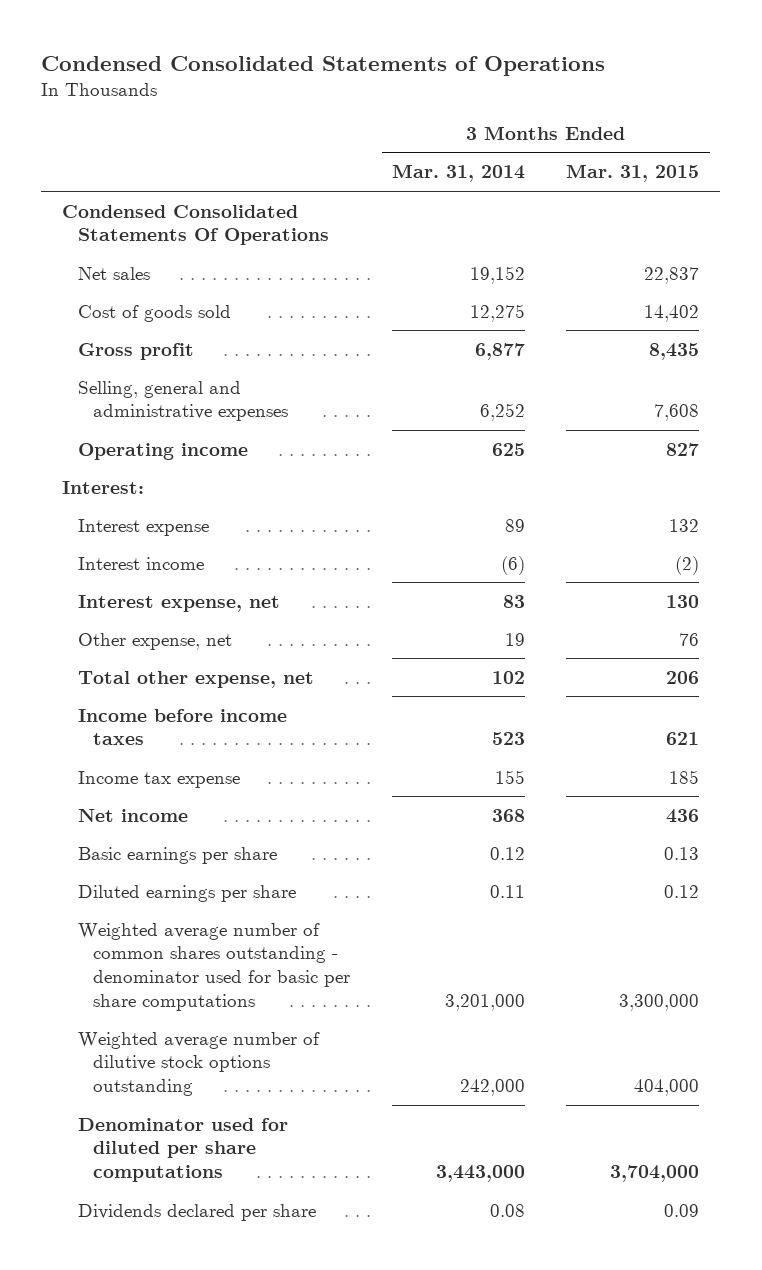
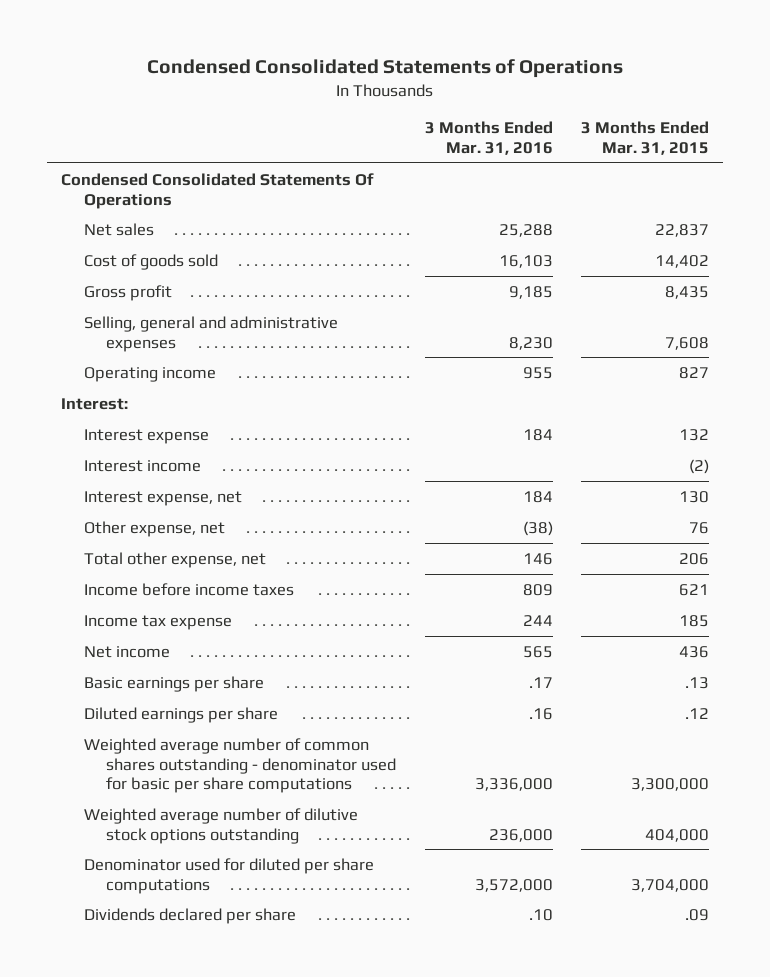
- | 3 Months Ended Mar. 31, 2014 | 3 Months Ended Mar. 31, 2015
+ | 3 Months Ended Mar. 31, 2016 | 3 Months Ended Mar. 31, 2015
- Basic earnings per share | 0.12 | 0.13
- Diluted earnings per share | 0.11 | 0.12
+ Basic earnings per share | .17 | .13
+ Diluted earnings per share | .16 | .12
- Dividends declared per share | 0.08 | 0.09
+ Dividends declared per share | .10 | .09

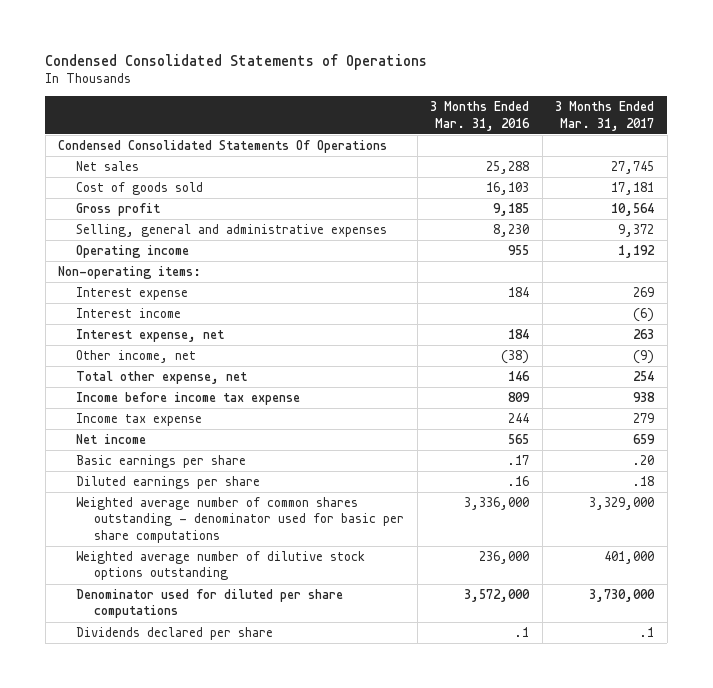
- | 3 Months Ended Mar. 31, 2016 | 3 Months Ended Mar. 31, 2015
+ | 3 Months Ended Mar. 31, 2016 | 3 Months Ended Mar. 31, 2017
- Interest:
+ Non-operating items:
- Other expense, net | (38) | 76
+ Other income, net | (38) | (9)
- Income before income taxes | 809 | 621
+ Income before income tax expense | 809 | 938
- Dividends declared per share | .10 | .09
+ Dividends declared per share | .1 | .1

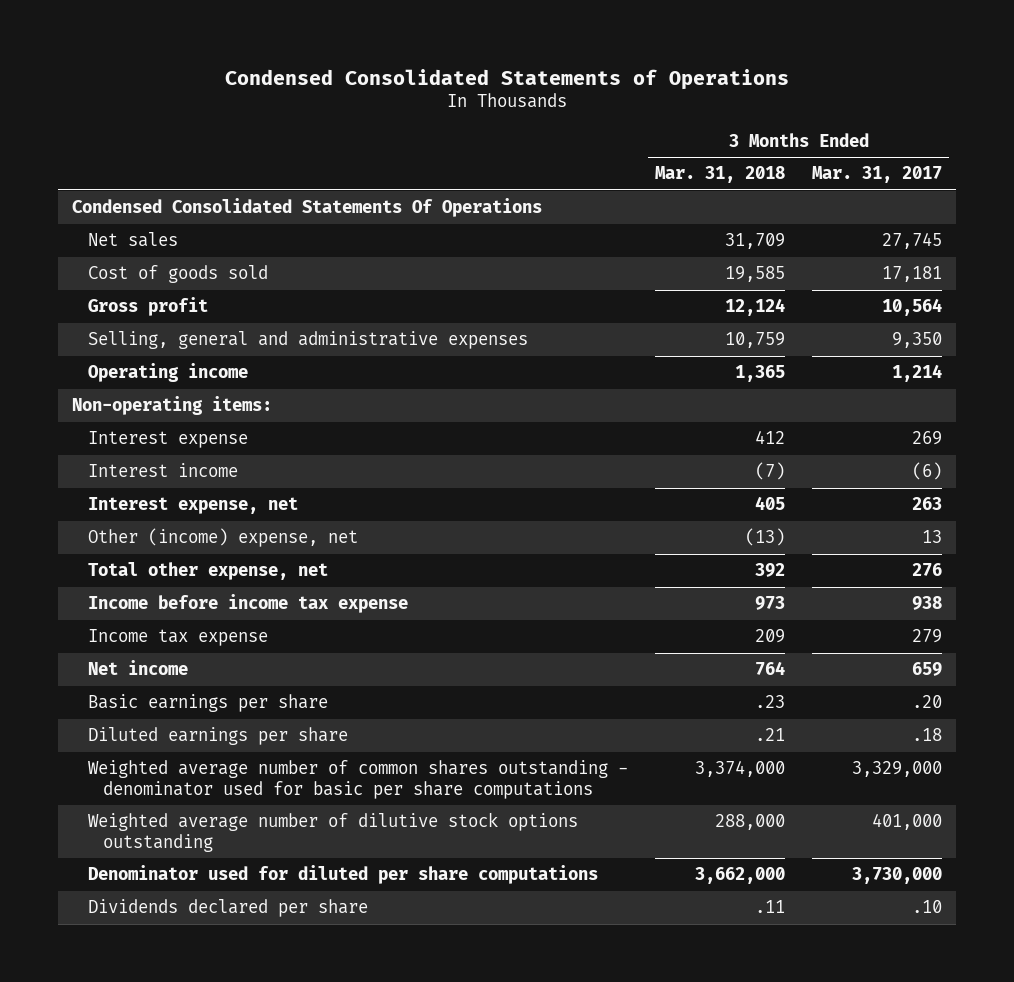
- | 3 Months Ended Mar. 31, 2016 | 3 Months Ended Mar. 31, 2017
+ | 3 Months Ended Mar. 31, 2018 | 3 Months Ended Mar. 31, 2017
- Selling, general and administrative expenses | 8,230 | 9,372
- Operating income | 955 | 1,192
+ Selling, general and administrative expenses | 10,759 | 9,350
+ Operating income | 1,365 | 1,214
- Other income, net | (38) | (9)
- Total other expense, net | 146 | 254
+ Other (income) expense, net | (13) | 13
+ Total other expense, net | 392 | 276
- Dividends declared per share | .1 | .1
+ Dividends declared per share | .11 | .10

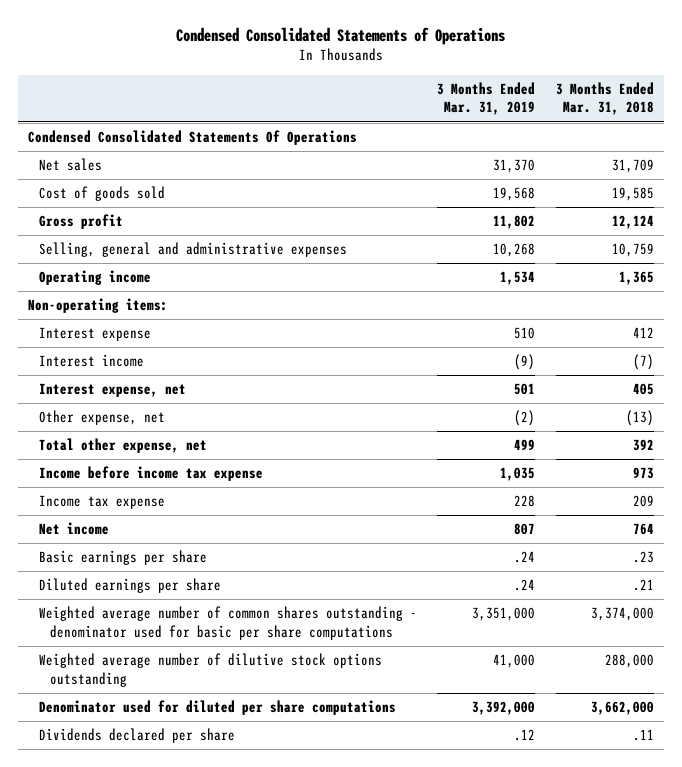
- | 3 Months Ended Mar. 31, 2018 | 3 Months Ended Mar. 31, 2017
+ | 3 Months Ended Mar. 31, 2019 | 3 Months Ended Mar. 31, 2018
- Other (income) expense, net | (13) | 13
+ Other expense, net | (2) | (13)

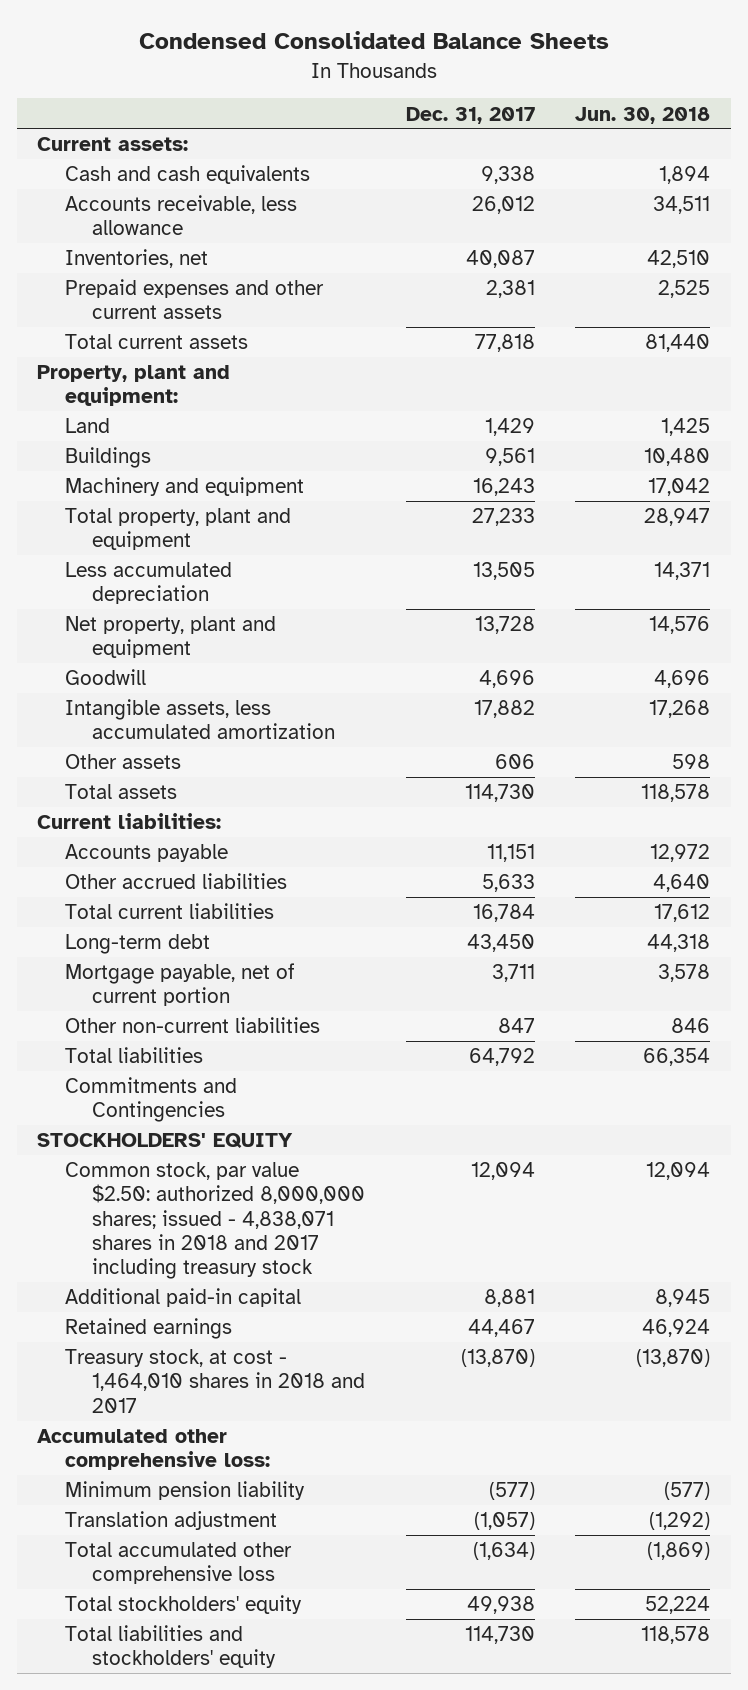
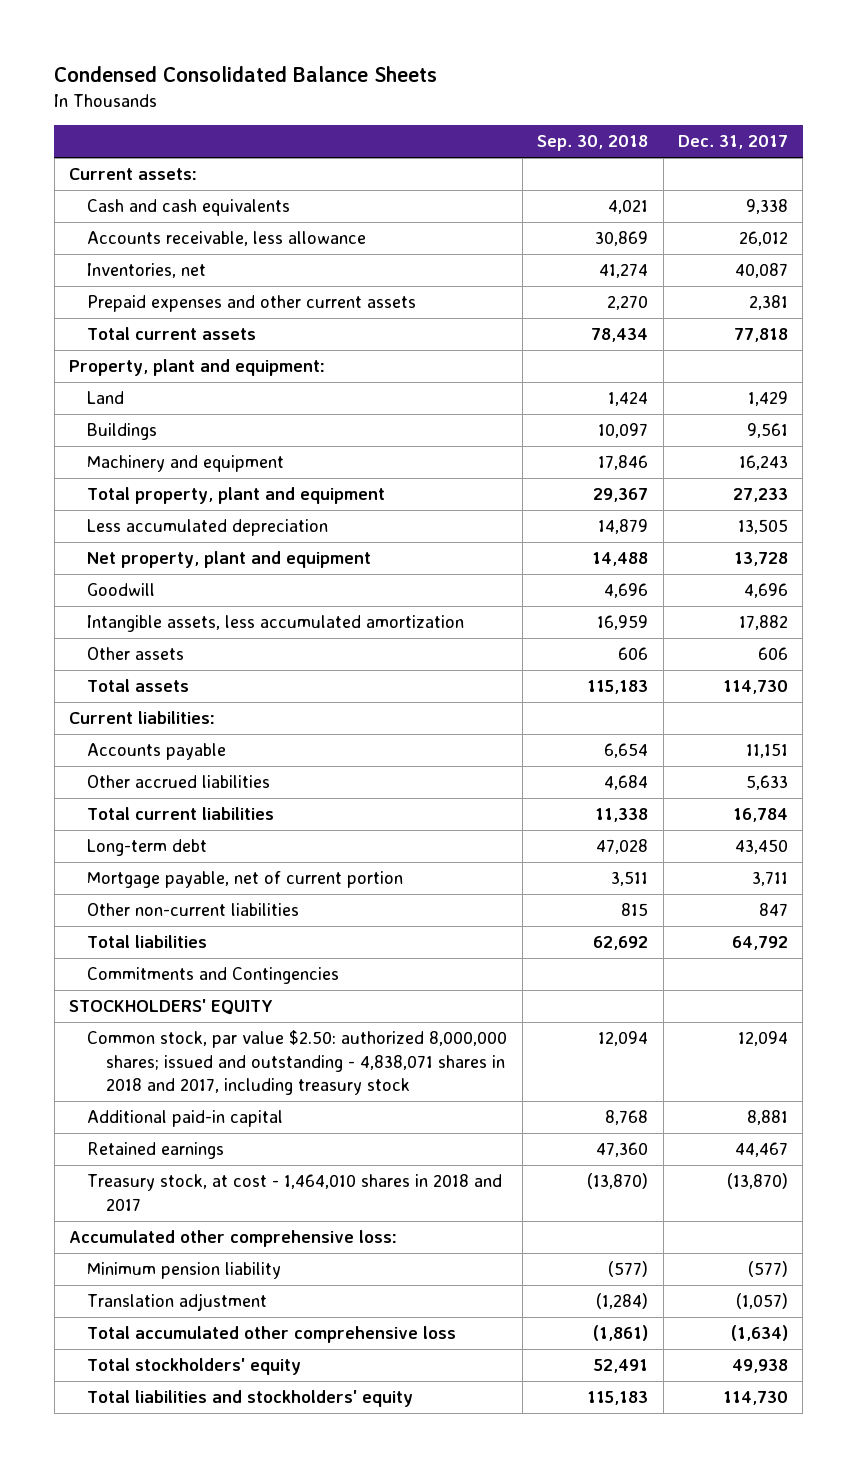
- | Dec. 31, 2017 | Jun. 30, 2018
+ | Sep. 30, 2018 | Dec. 31, 2017
- Common stock, par value $2.50: authorized 8,000,000 shares; issued - 4,838,071 shares in 2018 and 2017 including treasury stock | 12,094 | 12,094
+ Common stock, par value $2.50: authorized 8,000,000 shares; issued and outstanding - 4,838,071 shares in 2018 and 2017, including treasury stock | 12,094 | 12,094

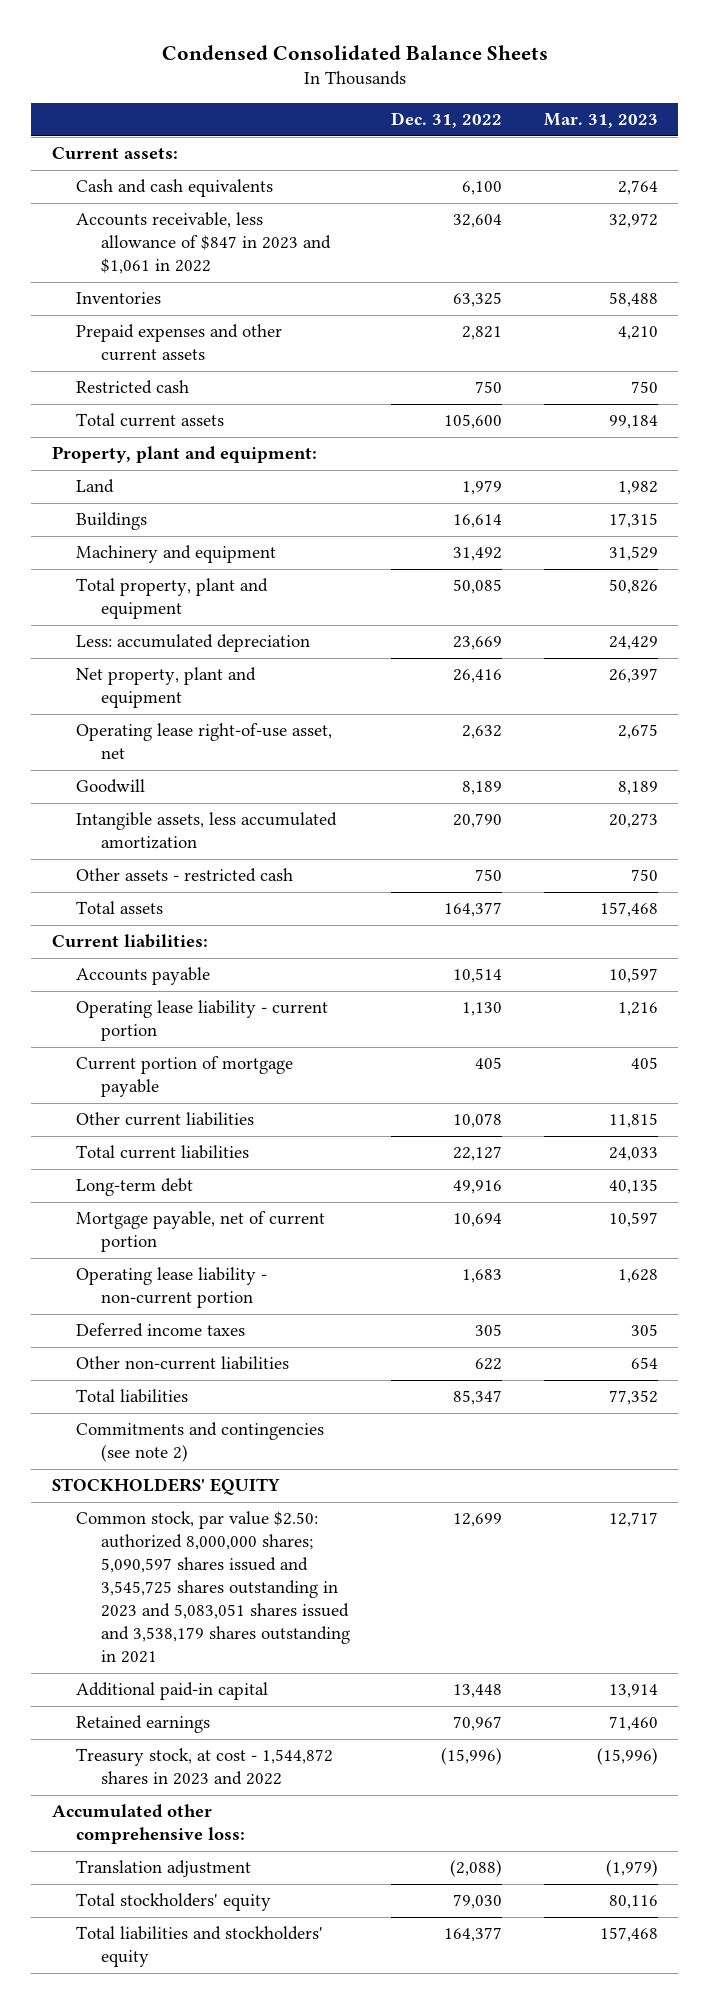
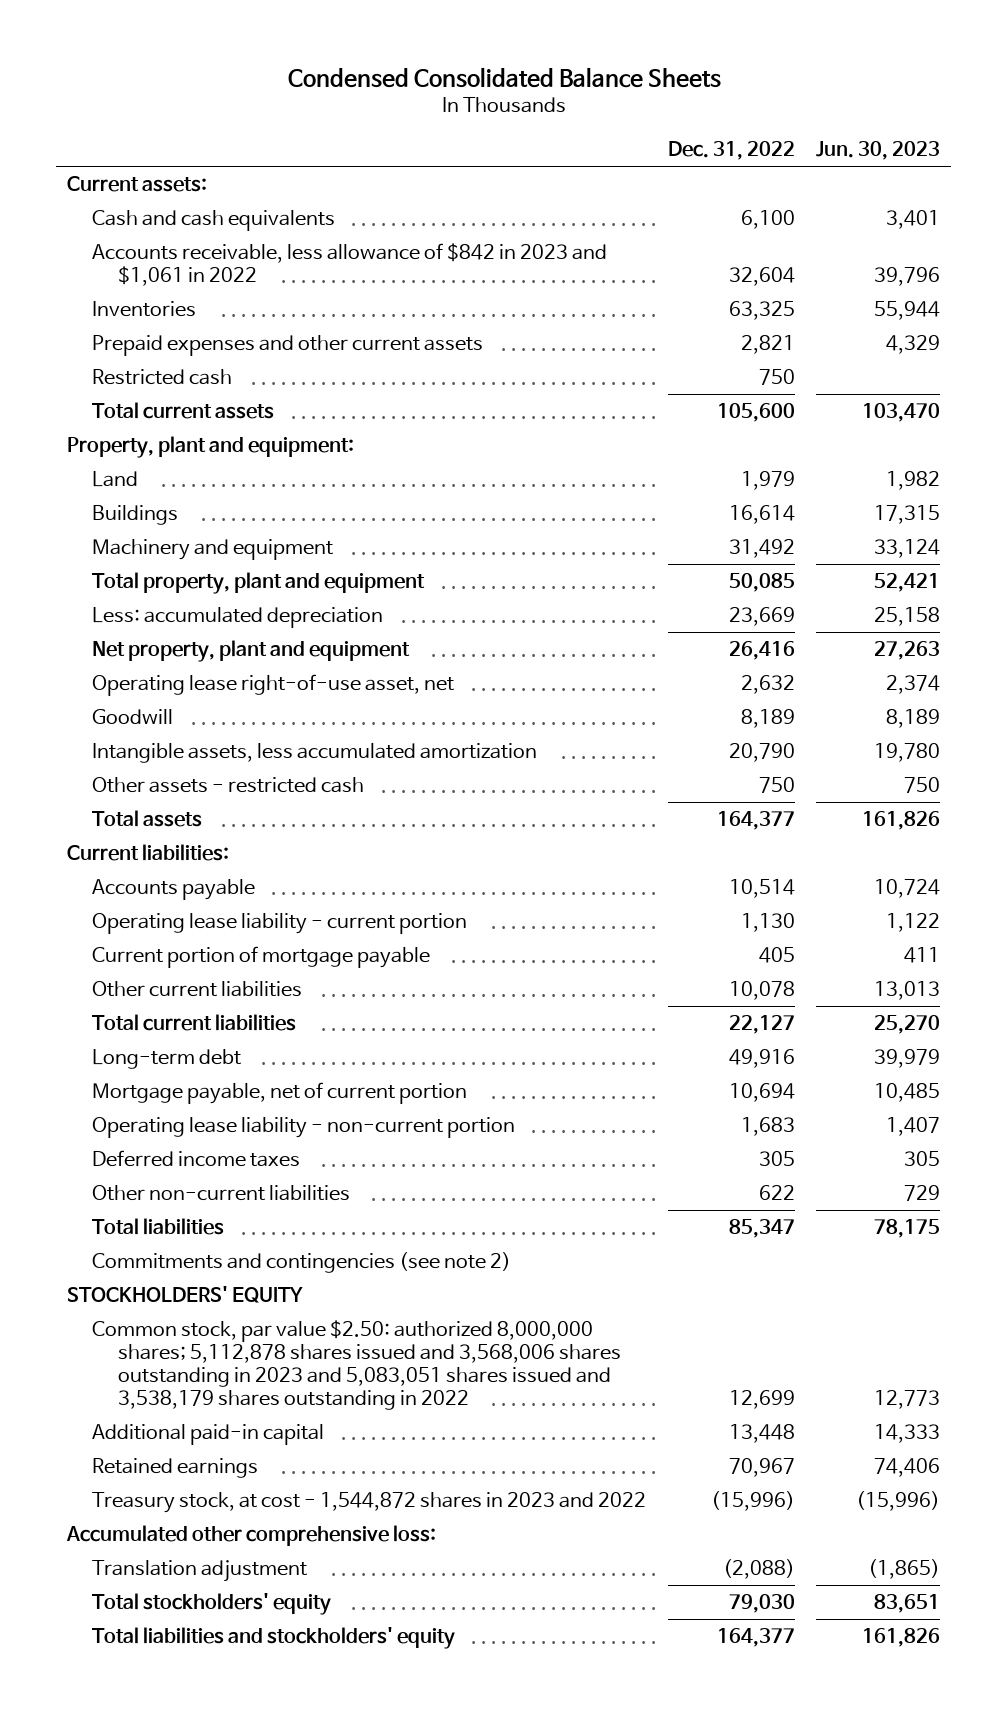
- | Dec. 31, 2022 | Mar. 31, 2023
+ | Dec. 31, 2022 | Jun. 30, 2023
- Accounts receivable, less allowance of $847 in 2023 and $1,061 in 2022 | 32,604 | 32,972
+ Accounts receivable, less allowance of $842 in 2023 and $1,061 in 2022 | 32,604 | 39,796
- Common stock, par value $2.50: authorized 8,000,000 shares; 5,090,597 shares issued and 3,545,725 shares outstanding in 2023 and 5,083,051 shares issued and 3,538,179 shares outstanding in 2021 | 12,699 | 12,717
+ Common stock, par value $2.50: authorized 8,000,000 shares; 5,112,878 shares issued and 3,568,006 shares outstanding in 2023 and 5,083,051 shares issued and 3,538,179 shares outstanding in 2022 | 12,699 | 12,773

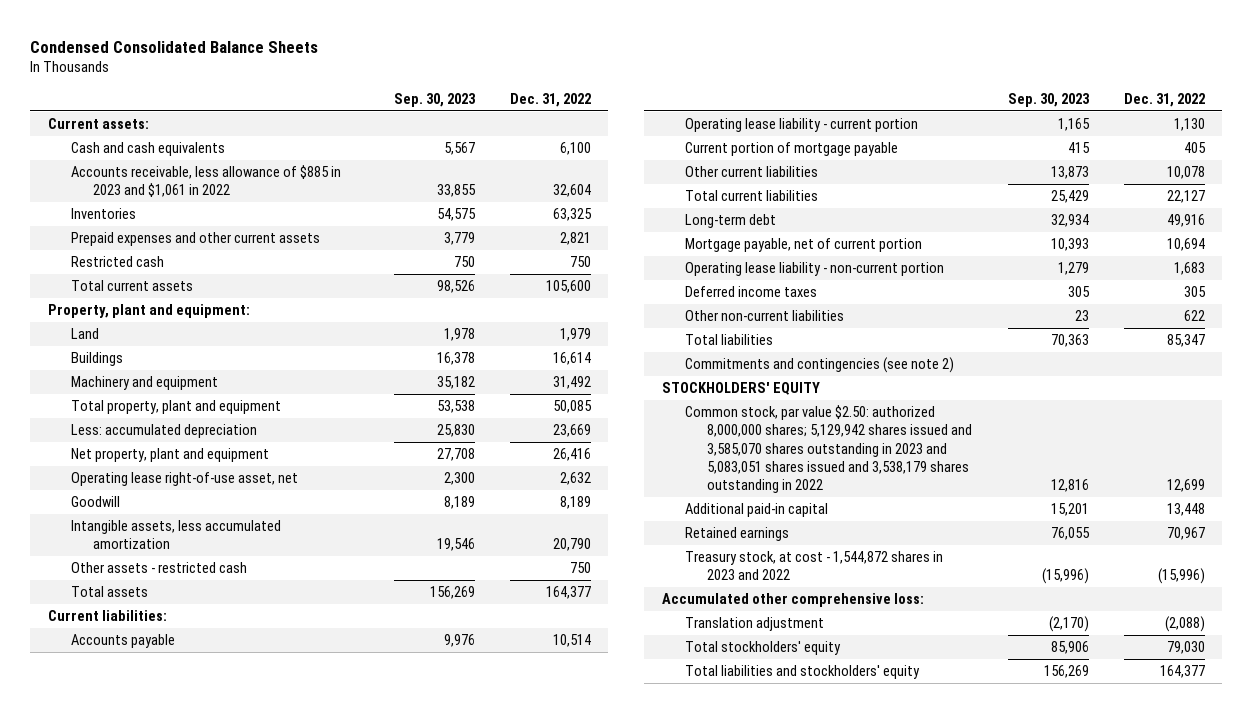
- | Dec. 31, 2022 | Jun. 30, 2023
+ | Sep. 30, 2023 | Dec. 31, 2022
- Accounts receivable, less allowance of $842 in 2023 and $1,061 in 2022 | 32,604 | 39,796
+ Accounts receivable, less allowance of $885 in 2023 and $1,061 in 2022 | 33,855 | 32,604
- Common stock, par value $2.50: authorized 8,000,000 shares; 5,112,878 shares issued and 3,568,006 shares outstanding in 2023 and 5,083,051 shares issued and 3,538,179 shares outstanding in 2022 | 12,699 | 12,773
+ Common stock, par value $2.50: authorized 8,000,000 shares; 5,129,942 shares issued and 3,585,070 shares outstanding in 2023 and 5,083,051 shares issued and 3,538,179 shares outstanding in 2022 | 12,816 | 12,699

